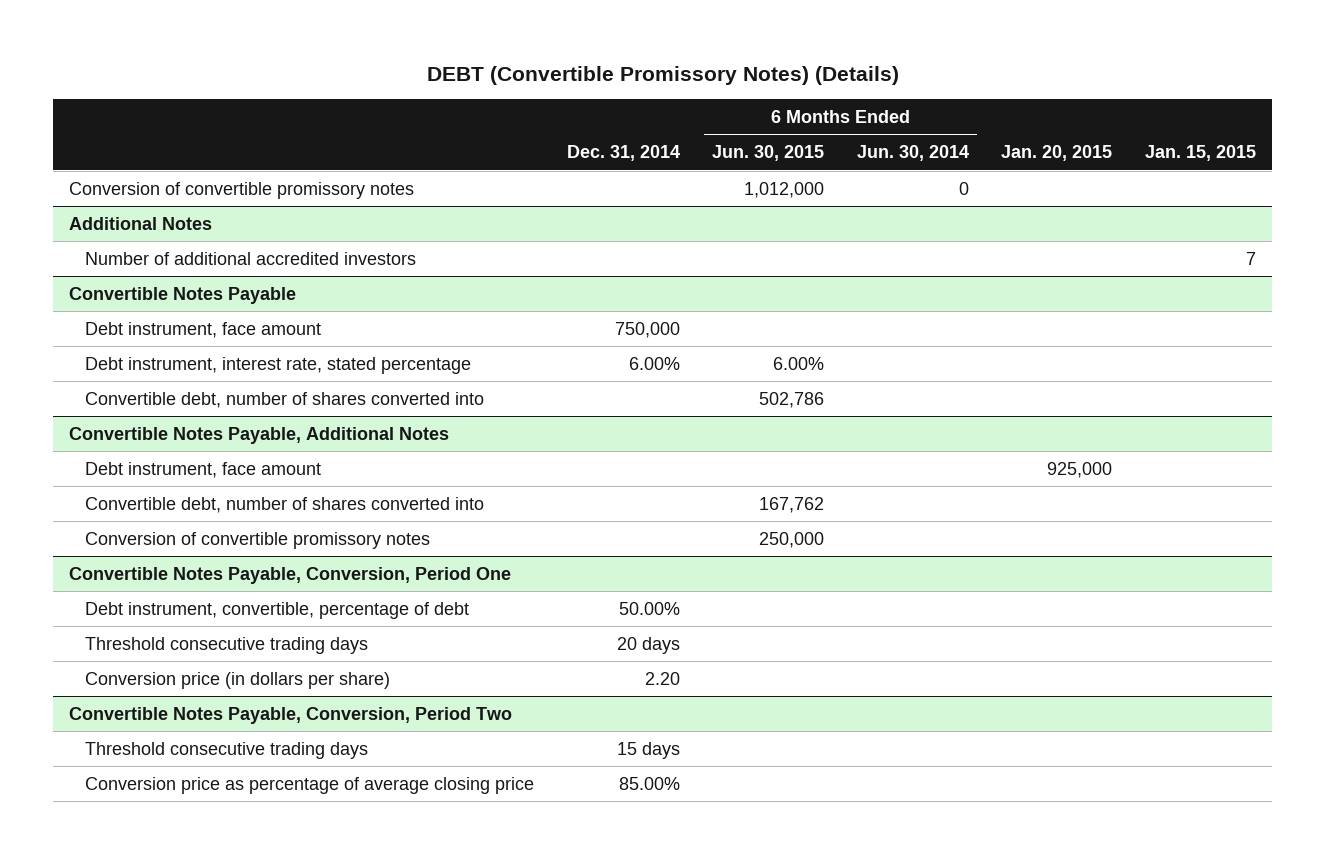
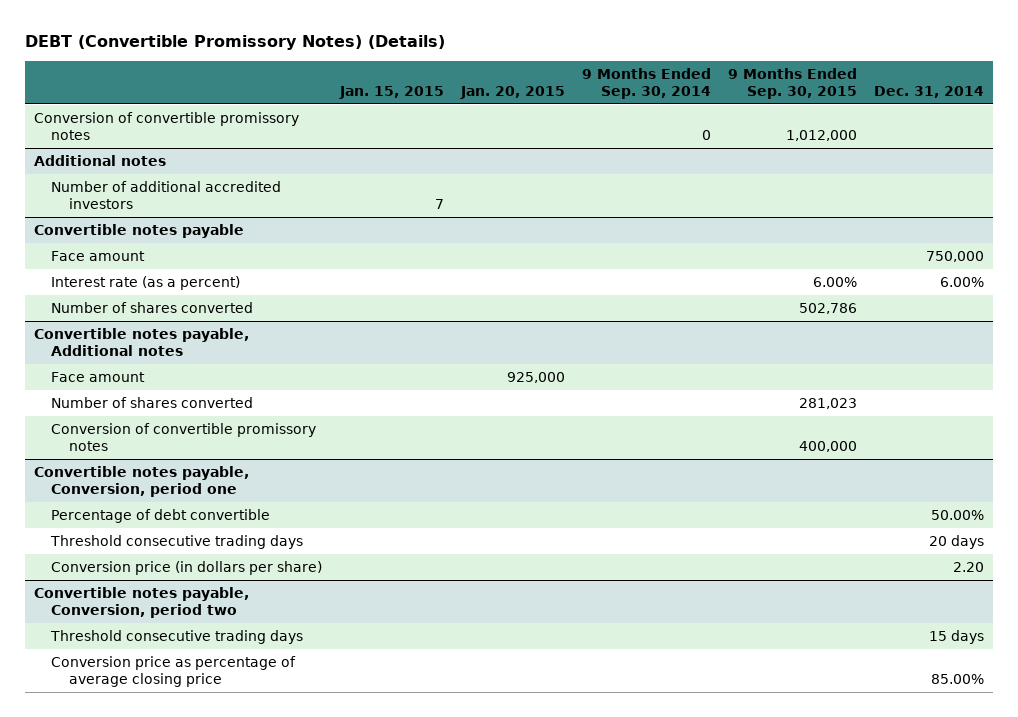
- | Dec. 31, 2014 | 6 Months Ended Jun. 30, 2015 | 6 Months Ended Jun. 30, 2014 | Jan. 20, 2015 | Jan. 15, 2015
+ | Jan. 15, 2015 | Jan. 20, 2015 | 9 Months Ended Sep. 30, 2014 | 9 Months Ended Sep. 30, 2015 | Dec. 31, 2014
- Additional Notes
+ Additional notes
- Convertible Notes Payable
- Debt instrument, face amount | 750,000 | | | |
- Debt instrument, interest rate, stated percentage | 6.00% | 6.00% | | |
- Convertible debt, number of shares converted into | | 502,786 | | |
- Convertible Notes Payable, Additional Notes
- Debt instrument, face amount | | | | 925,000 |
- Convertible debt, number of shares converted into | | 167,762 | | |
+ Convertible notes payable
+ Face amount | | | | | 750,000
+ Interest rate (as a percent) | | | | 6.00% | 6.00%
+ Number of shares converted | | | | 502,786 |
+ Convertible notes payable, Additional notes
+ Face amount | | 925,000 | | |
+ Number of shares converted | | | | 281,023 |
- Convertible Notes Payable, Conversion, Period One
- Debt instrument, convertible, percentage of debt | 50.00% | | | |
+ Convertible notes payable, Conversion, period one
+ Percentage of debt convertible | | | | | 50.00%
- Convertible Notes Payable, Conversion, Period Two
+ Convertible notes payable, Conversion, period two

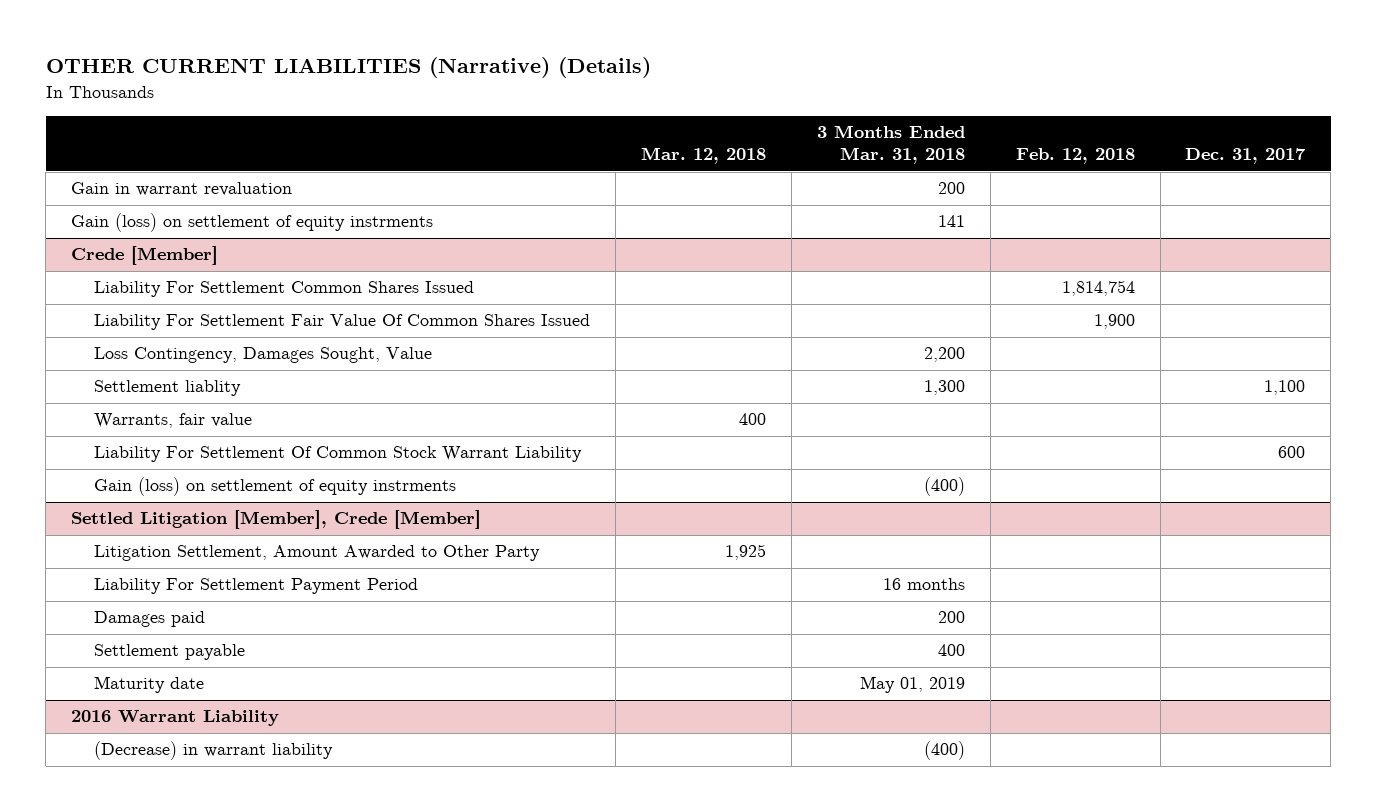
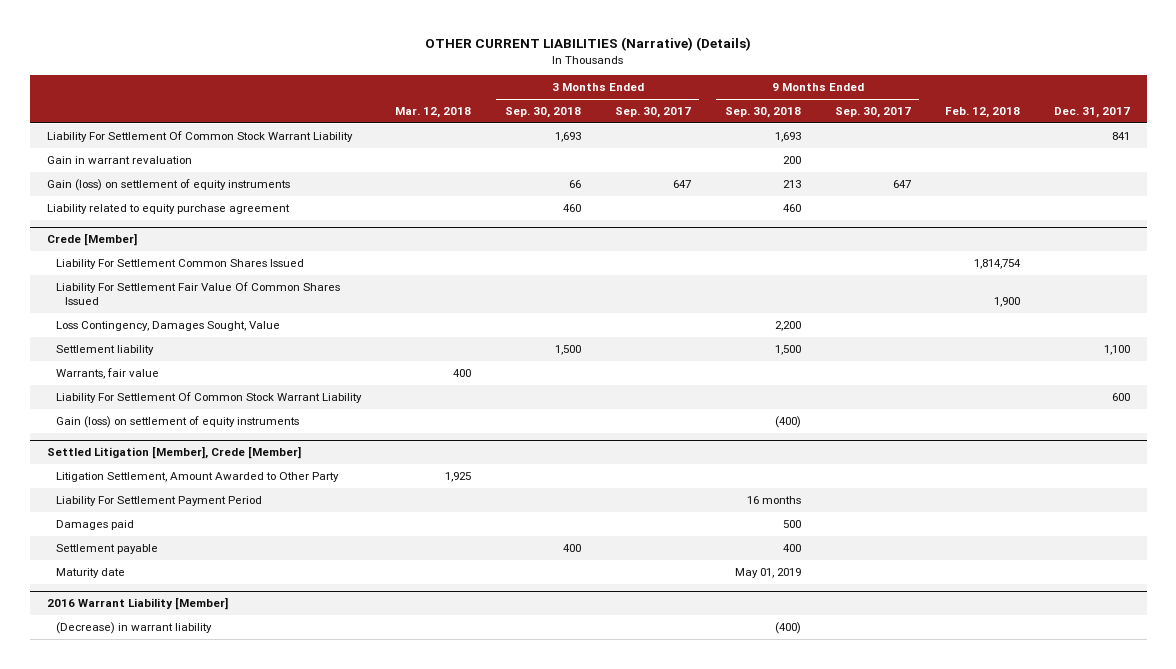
- | Mar. 12, 2018 | 3 Months Ended Mar. 31, 2018 | Feb. 12, 2018 | Dec. 31, 2017
+ | Mar. 12, 2018 | 3 Months Ended Sep. 30, 2018 | 3 Months Ended Sep. 30, 2017 | 9 Months Ended Sep. 30, 2018 | 9 Months Ended Sep. 30, 2017 | Feb. 12, 2018 | Dec. 31, 2017
+ Liability For Settlement Of Common Stock Warrant Liability | | 1,693 | | 1,693 | | | 841
- Gain (loss) on settlement of equity instrments | | 141 | |
+ Gain (loss) on settlement of equity instruments | | 66 | 647 | 213 | 647 | |
+ Liability related to equity purchase agreement | | 460 | | 460 | | |
@ Crede [Member]
- Settlement liablity | | 1,300 | | 1,100
+ Settlement liability | | 1,500 | | 1,500 | | | 1,100
- Gain (loss) on settlement of equity instrments | | (400) | |
+ Gain (loss) on settlement of equity instruments | | | | (400) | | |
- 2016 Warrant Liability
+ 2016 Warrant Liability [Member]

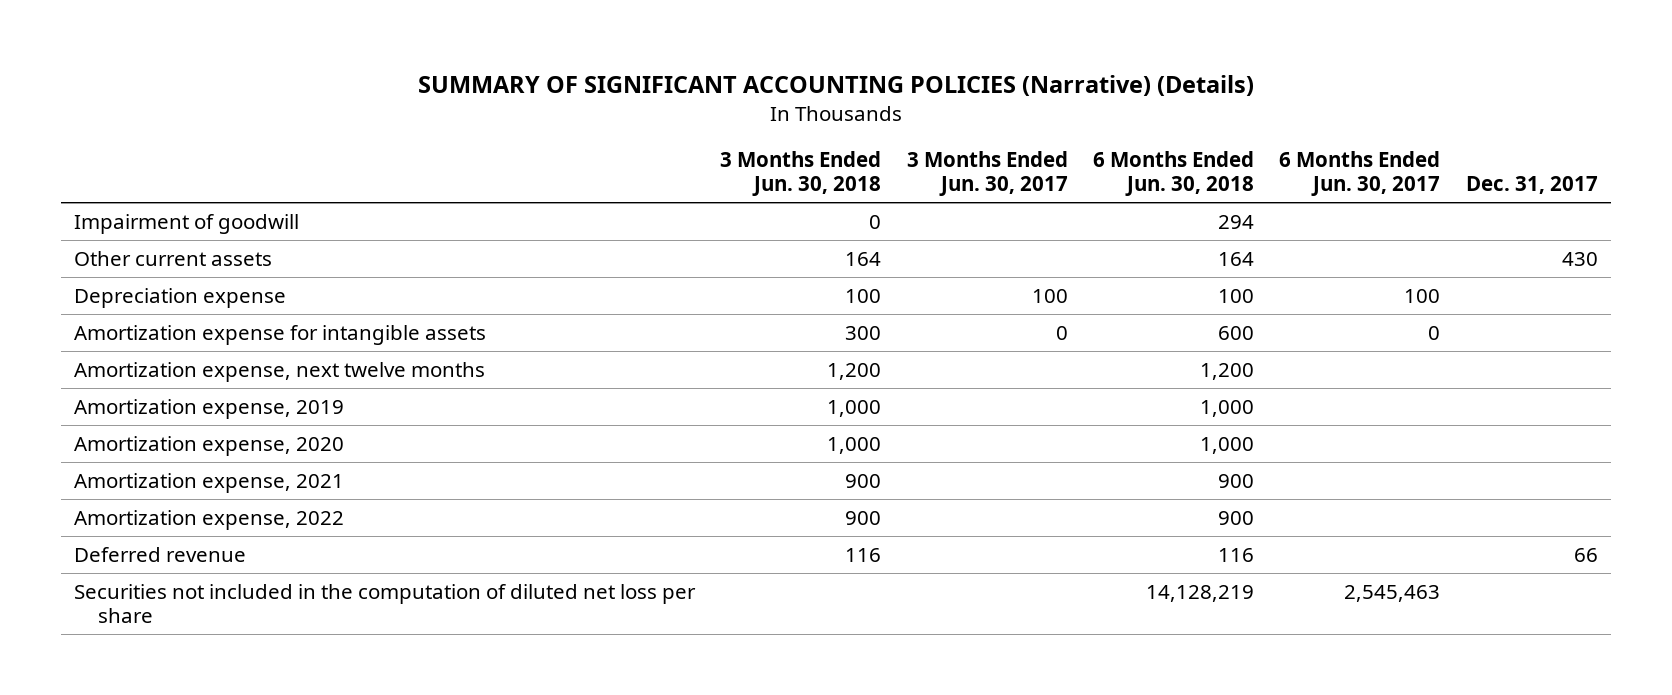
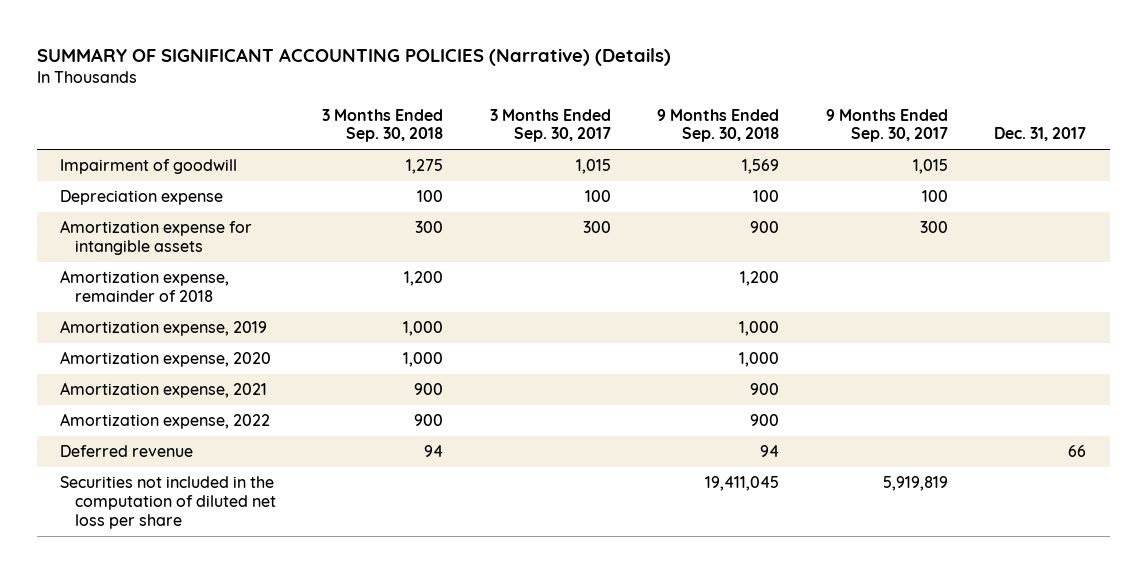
- | 3 Months Ended Jun. 30, 2018 | 3 Months Ended Jun. 30, 2017 | 6 Months Ended Jun. 30, 2018 | 6 Months Ended Jun. 30, 2017 | Dec. 31, 2017
+ | 3 Months Ended Sep. 30, 2018 | 3 Months Ended Sep. 30, 2017 | 9 Months Ended Sep. 30, 2018 | 9 Months Ended Sep. 30, 2017 | Dec. 31, 2017
- Other current assets | 164 | | 164 | | 430
- Amortization expense, next twelve months | 1,200 | | 1,200 | |
+ Amortization expense, remainder of 2018 | 1,200 | | 1,200 | |

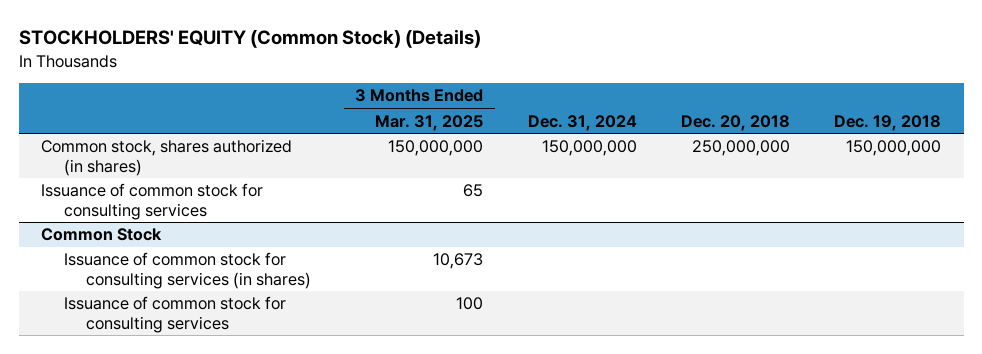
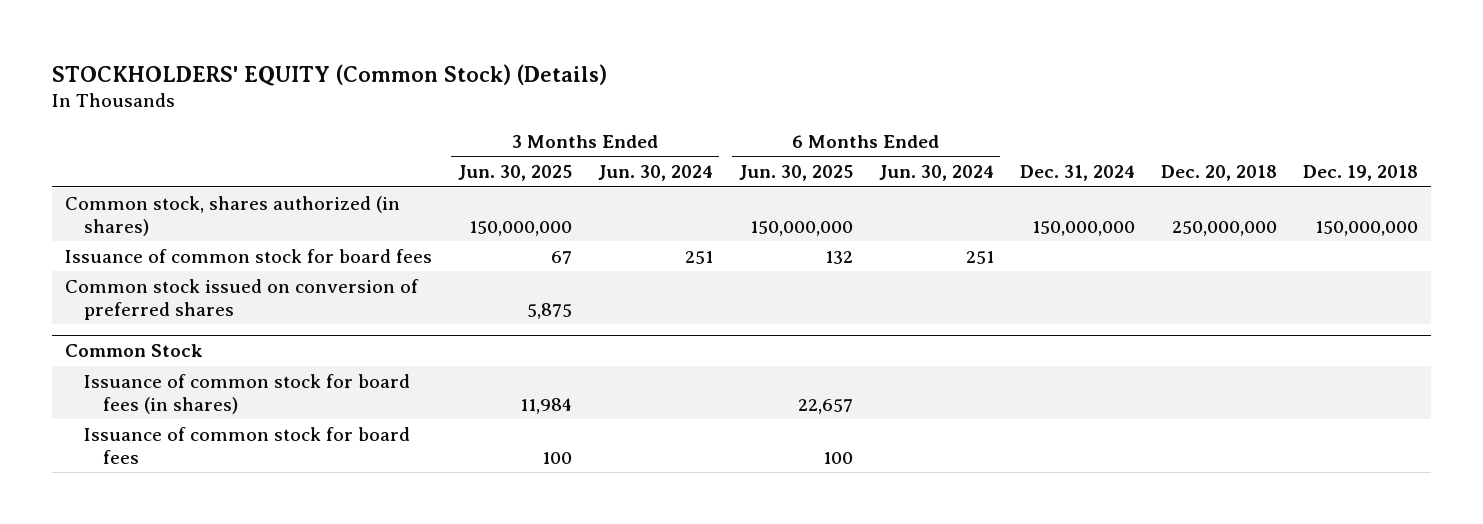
- | 3 Months Ended Mar. 31, 2025 | Dec. 31, 2024 | Dec. 20, 2018 | Dec. 19, 2018
+ | 3 Months Ended Jun. 30, 2025 | 3 Months Ended Jun. 30, 2024 | 6 Months Ended Jun. 30, 2025 | 6 Months Ended Jun. 30, 2024 | Dec. 31, 2024 | Dec. 20, 2018 | Dec. 19, 2018
- Issuance of common stock for consulting services | 65 | | |
+ Issuance of common stock for board fees | 67 | 251 | 132 | 251 | | |
+ Common stock issued on conversion of preferred shares | 5,875 | | | | | |
@ Common Stock
- Issuance of common stock for consulting services (in shares) | 10,673 | | |
- Issuance of common stock for consulting services | 100 | | |
+ Issuance of common stock for board fees (in shares) | 11,984 | | 22,657 | | | |
+ Issuance of common stock for board fees | 100 | | 100 | | | |

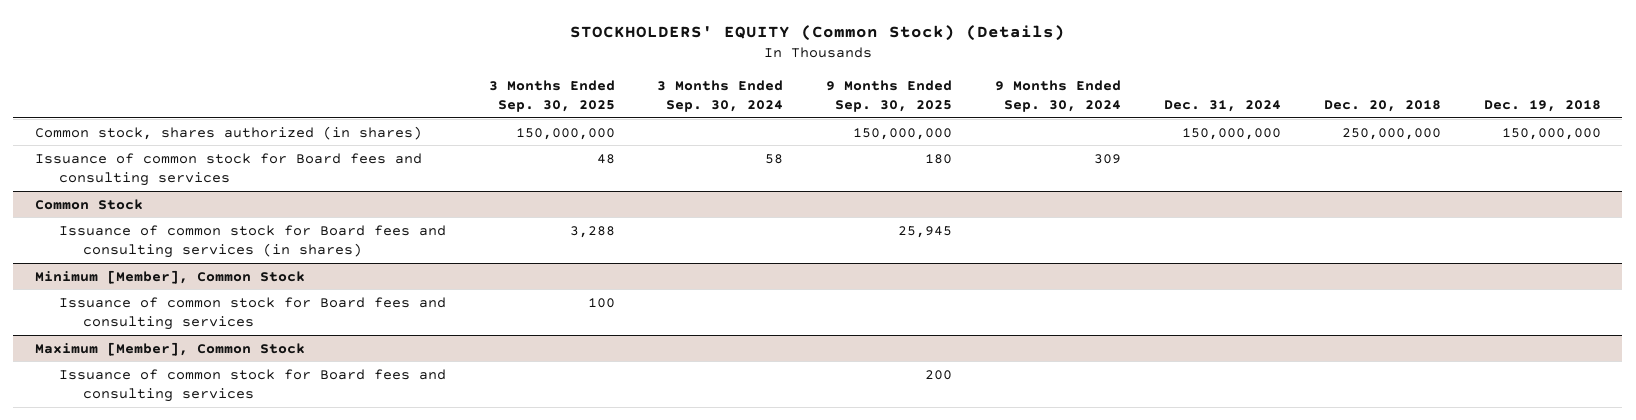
- | 3 Months Ended Jun. 30, 2025 | 3 Months Ended Jun. 30, 2024 | 6 Months Ended Jun. 30, 2025 | 6 Months Ended Jun. 30, 2024 | Dec. 31, 2024 | Dec. 20, 2018 | Dec. 19, 2018
+ | 3 Months Ended Sep. 30, 2025 | 3 Months Ended Sep. 30, 2024 | 9 Months Ended Sep. 30, 2025 | 9 Months Ended Sep. 30, 2024 | Dec. 31, 2024 | Dec. 20, 2018 | Dec. 19, 2018
- Issuance of common stock for board fees | 67 | 251 | 132 | 251 | | |
- Common stock issued on conversion of preferred shares | 5,875 | | | | | |
+ Issuance of common stock for Board fees and consulting services | 48 | 58 | 180 | 309 | | |
@ Common Stock
- Issuance of common stock for board fees (in shares) | 11,984 | | 22,657 | | | |
- Issuance of common stock for board fees | 100 | | 100 | | | |
+ Issuance of common stock for Board fees and consulting services (in shares) | 3,288 | | 25,945 | | | |
+ Minimum [Member], Common Stock
+ Issuance of common stock for Board fees and consulting services | 100 | | | | | |
+ Maximum [Member], Common Stock
+ Issuance of common stock for Board fees and consulting services | | | 200 | | | |

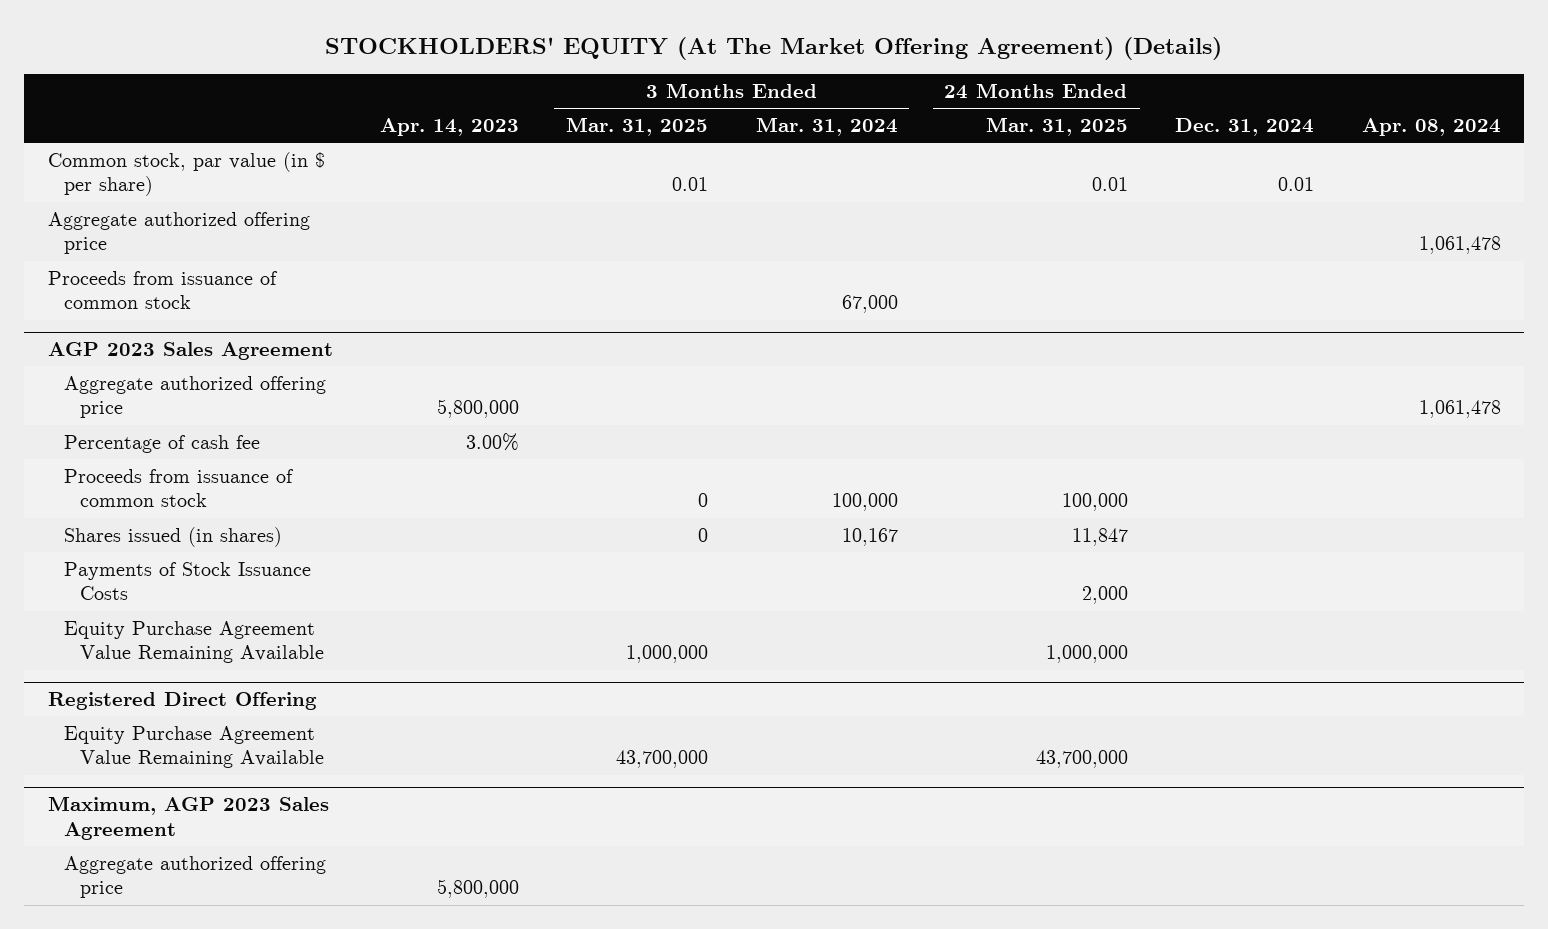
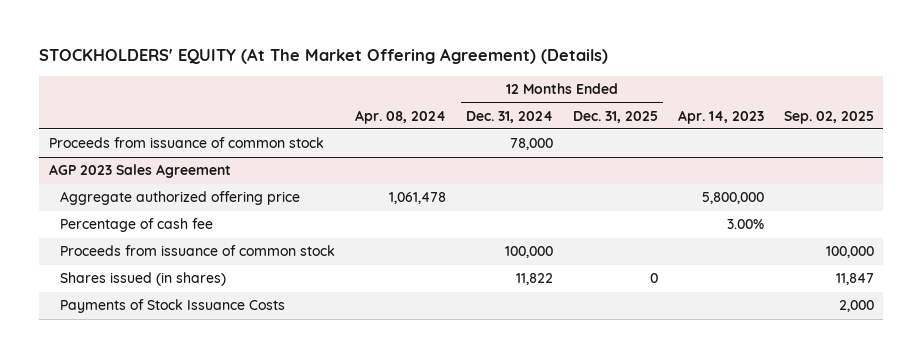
- | Apr. 14, 2023 | 3 Months Ended Mar. 31, 2025 | 3 Months Ended Mar. 31, 2024 | 24 Months Ended Mar. 31, 2025 | Dec. 31, 2024 | Apr. 08, 2024
+ | Apr. 08, 2024 | 12 Months Ended Dec. 31, 2024 | 12 Months Ended Dec. 31, 2025 | Apr. 14, 2023 | Sep. 02, 2025
- Common stock, par value (in $ per share) | | 0.01 | | 0.01 | 0.01 |
- Aggregate authorized offering price | | | | | | 1,061,478
@ AGP 2023 Sales Agreement
- Equity Purchase Agreement Value Remaining Available | | 1,000,000 | | 1,000,000 | |
- Registered Direct Offering
- Equity Purchase Agreement Value Remaining Available | | 43,700,000 | | 43,700,000 | |
- Maximum, AGP 2023 Sales Agreement
- Aggregate authorized offering price | 5,800,000 | | | | |

